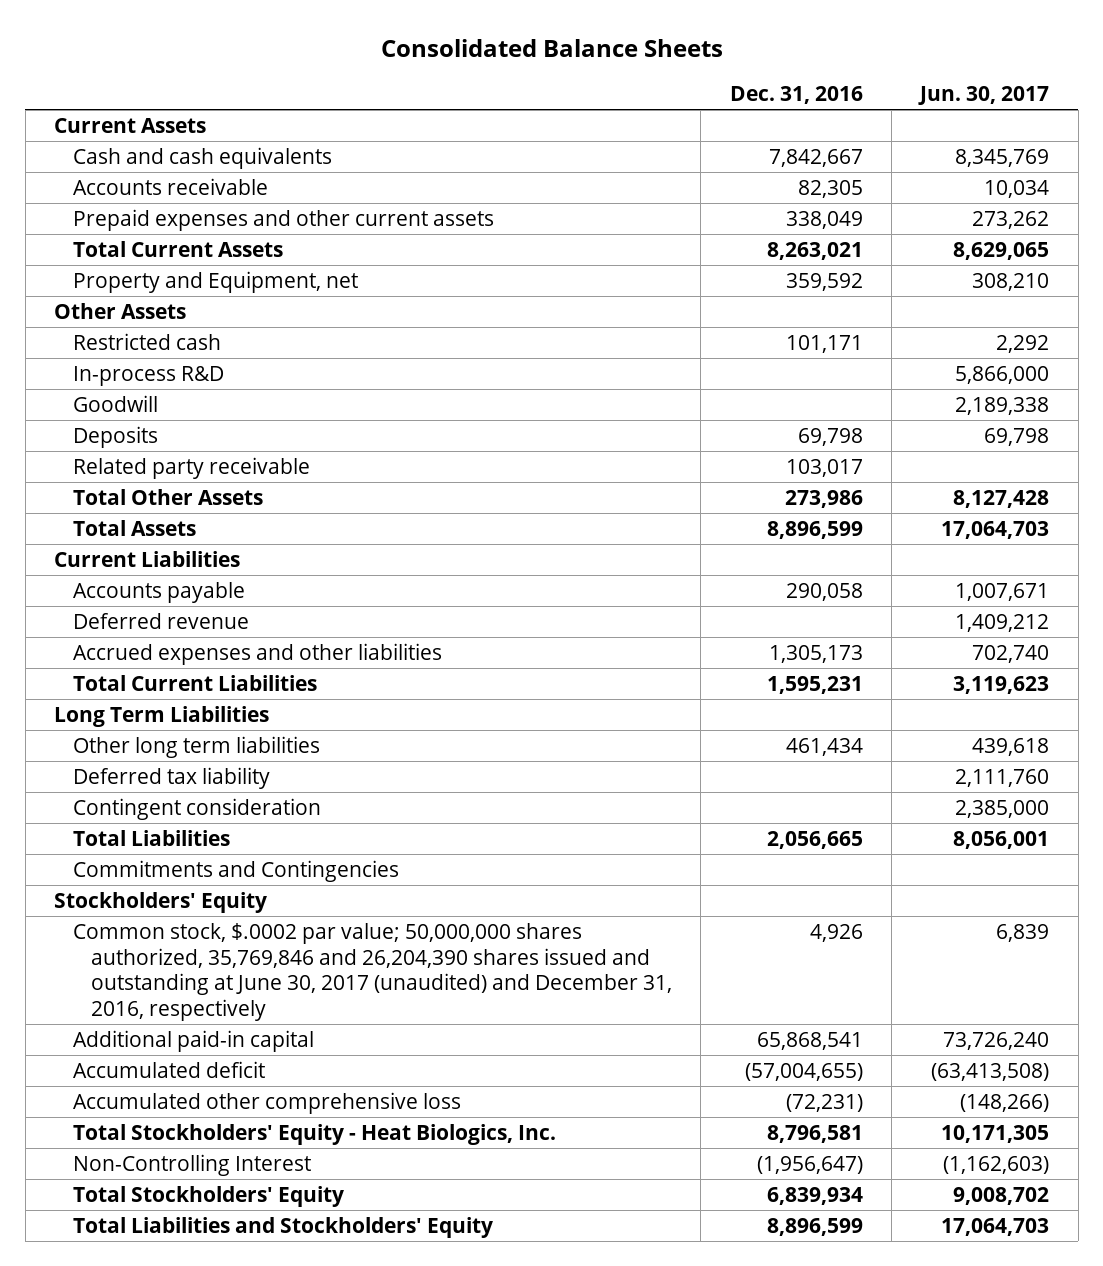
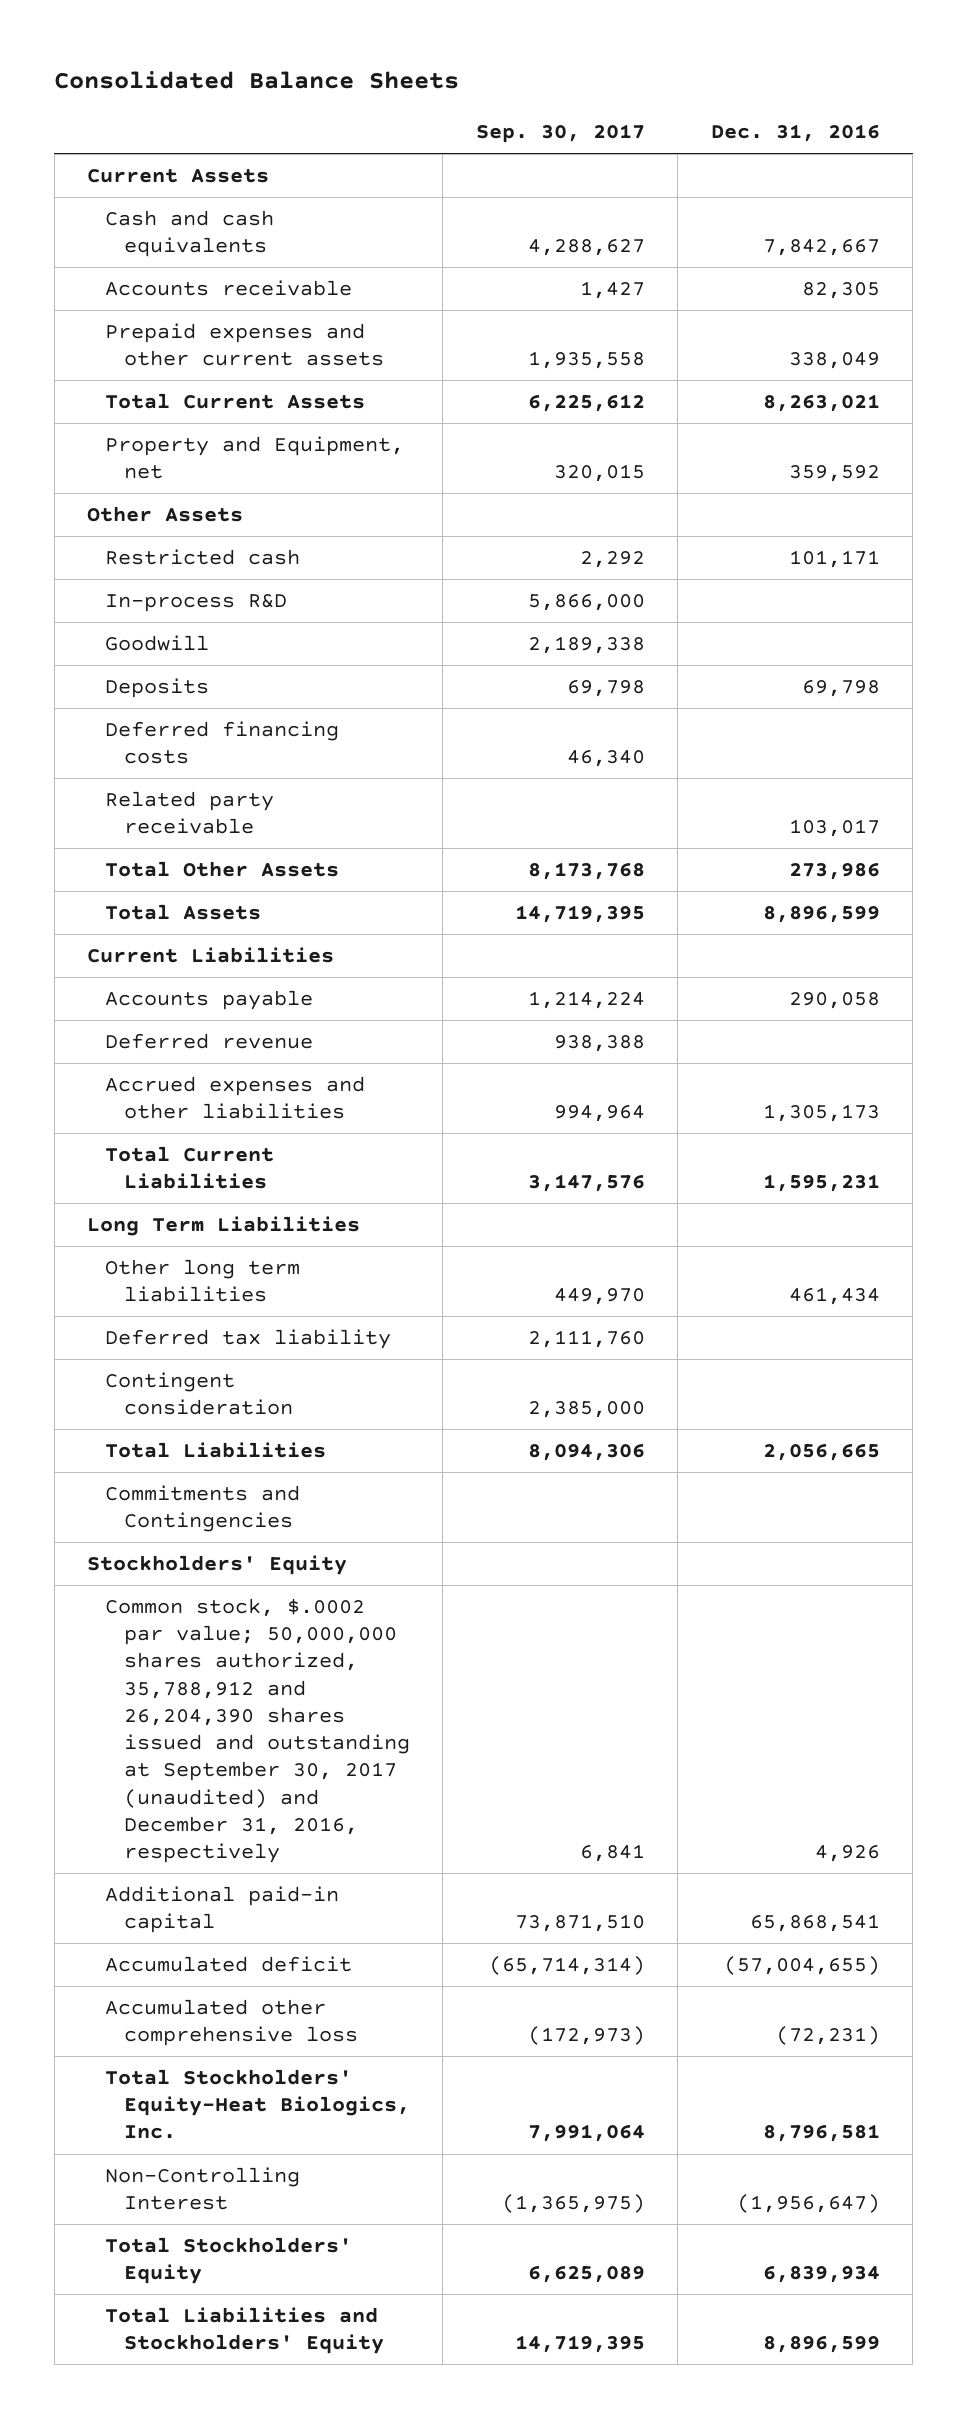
- | Dec. 31, 2016 | Jun. 30, 2017
+ | Sep. 30, 2017 | Dec. 31, 2016
+ Deferred financing costs | 46,340 |
- Common stock, $.0002 par value; 50,000,000 shares authorized, 35,769,846 and 26,204,390 shares issued and outstanding at June 30, 2017 (unaudited) and December 31, 2016, respectively | 4,926 | 6,839
+ Common stock, $.0002 par value; 50,000,000 shares authorized, 35,788,912 and 26,204,390 shares issued and outstanding at September 30, 2017 (unaudited) and December 31, 2016, respectively | 6,841 | 4,926
- Total Stockholders' Equity - Heat Biologics, Inc. | 8,796,581 | 10,171,305
+ Total Stockholders' Equity-Heat Biologics, Inc. | 7,991,064 | 8,796,581

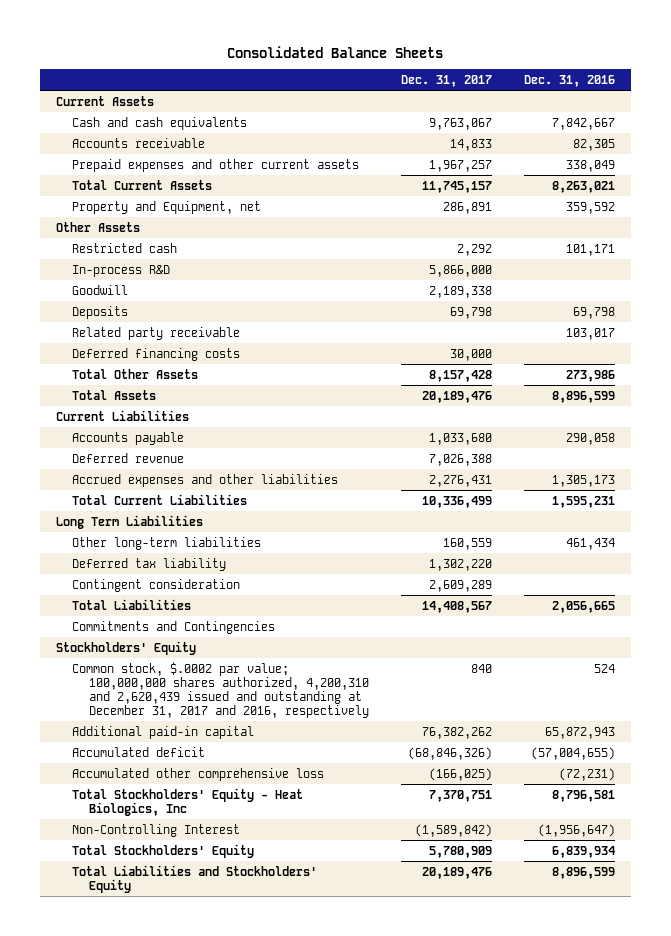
- | Sep. 30, 2017 | Dec. 31, 2016
+ | Dec. 31, 2017 | Dec. 31, 2016
moved down: Deferred financing costs | 30,000 |
- Other long term liabilities | 449,970 | 461,434
+ Other long-term liabilities | 160,559 | 461,434
- Common stock, $.0002 par value; 50,000,000 shares authorized, 35,788,912 and 26,204,390 shares issued and outstanding at September 30, 2017 (unaudited) and December 31, 2016, respectively | 6,841 | 4,926
- Additional paid-in capital | 73,871,510 | 65,868,541
+ Common stock, $.0002 par value; 100,000,000 shares authorized, 4,200,310 and 2,620,439 issued and outstanding at December 31, 2017 and 2016, respectively | 840 | 524
+ Additional paid-in capital | 76,382,262 | 65,872,943
- Total Stockholders' Equity-Heat Biologics, Inc. | 7,991,064 | 8,796,581
+ Total Stockholders' Equity - Heat Biologics, Inc | 7,370,751 | 8,796,581

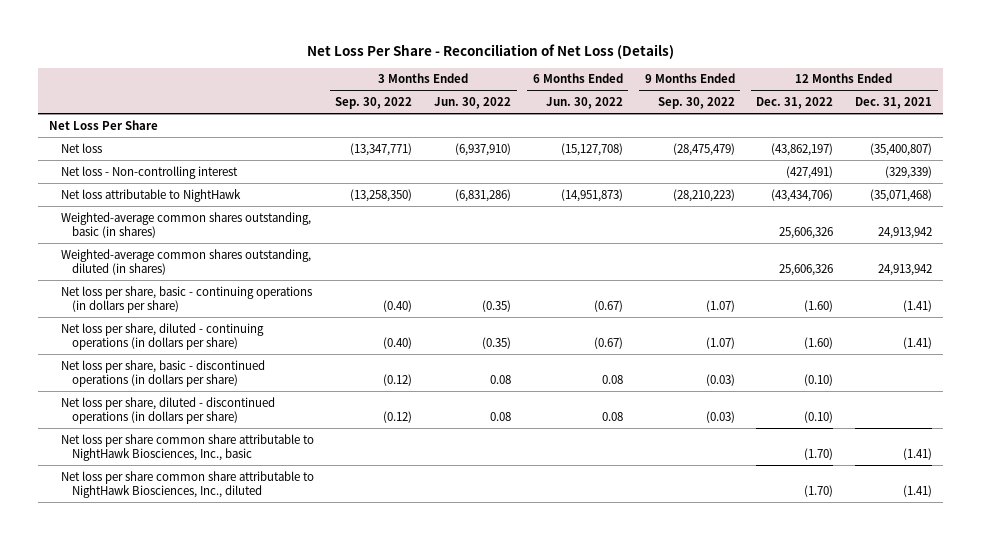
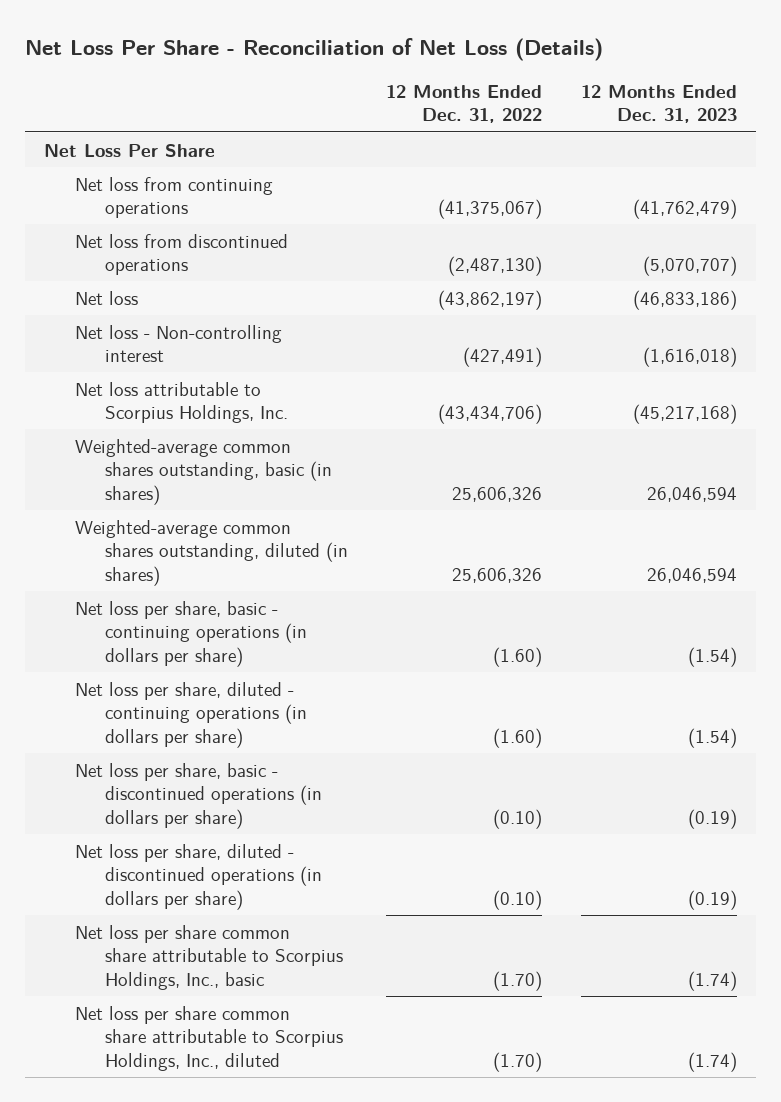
- | 3 Months Ended Sep. 30, 2022 | 3 Months Ended Jun. 30, 2022 | 6 Months Ended Jun. 30, 2022 | 9 Months Ended Sep. 30, 2022 | 12 Months Ended Dec. 31, 2022 | 12 Months Ended Dec. 31, 2021
+ | 12 Months Ended Dec. 31, 2022 | 12 Months Ended Dec. 31, 2023
+ Net loss from continuing operations | (41,375,067) | (41,762,479)
+ Net loss from discontinued operations | (2,487,130) | (5,070,707)
- Net loss attributable to NightHawk | (13,258,350) | (6,831,286) | (14,951,873) | (28,210,223) | (43,434,706) | (35,071,468)
+ Net loss attributable to Scorpius Holdings, Inc. | (43,434,706) | (45,217,168)
- Net loss per share common share attributable to NightHawk Biosciences, Inc., basic | | | | | (1.70) | (1.41)
- Net loss per share common share attributable to NightHawk Biosciences, Inc., diluted | | | | | (1.70) | (1.41)
+ Net loss per share common share attributable to Scorpius Holdings, Inc., basic | (1.70) | (1.74)
+ Net loss per share common share attributable to Scorpius Holdings, Inc., diluted | (1.70) | (1.74)

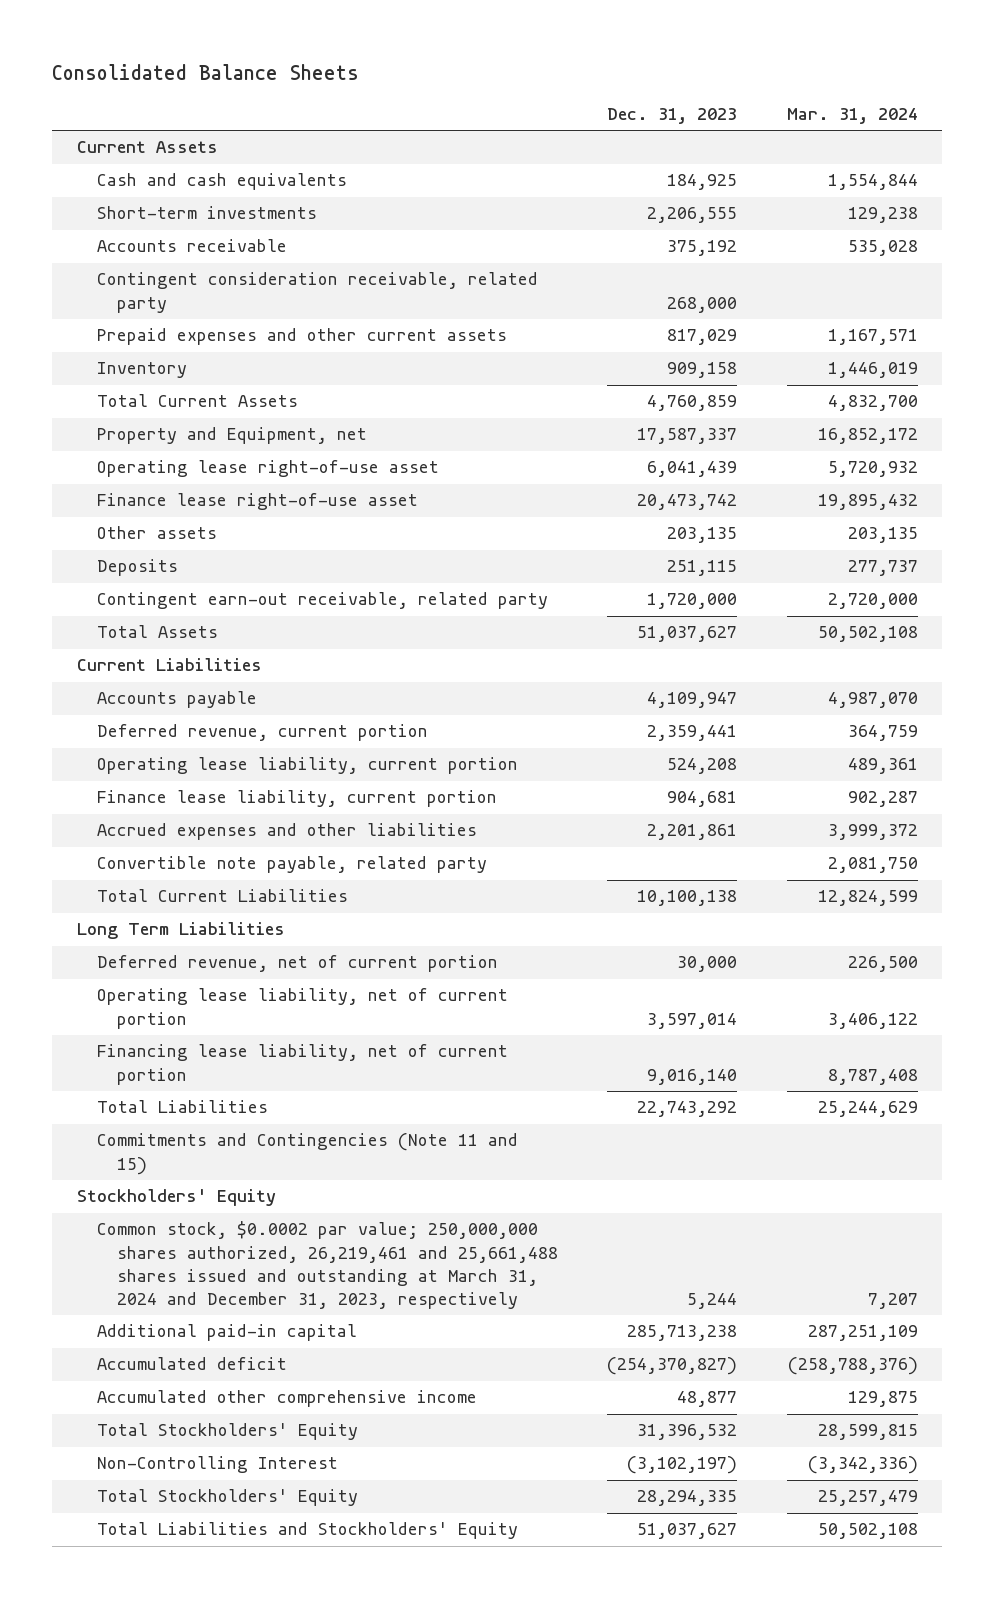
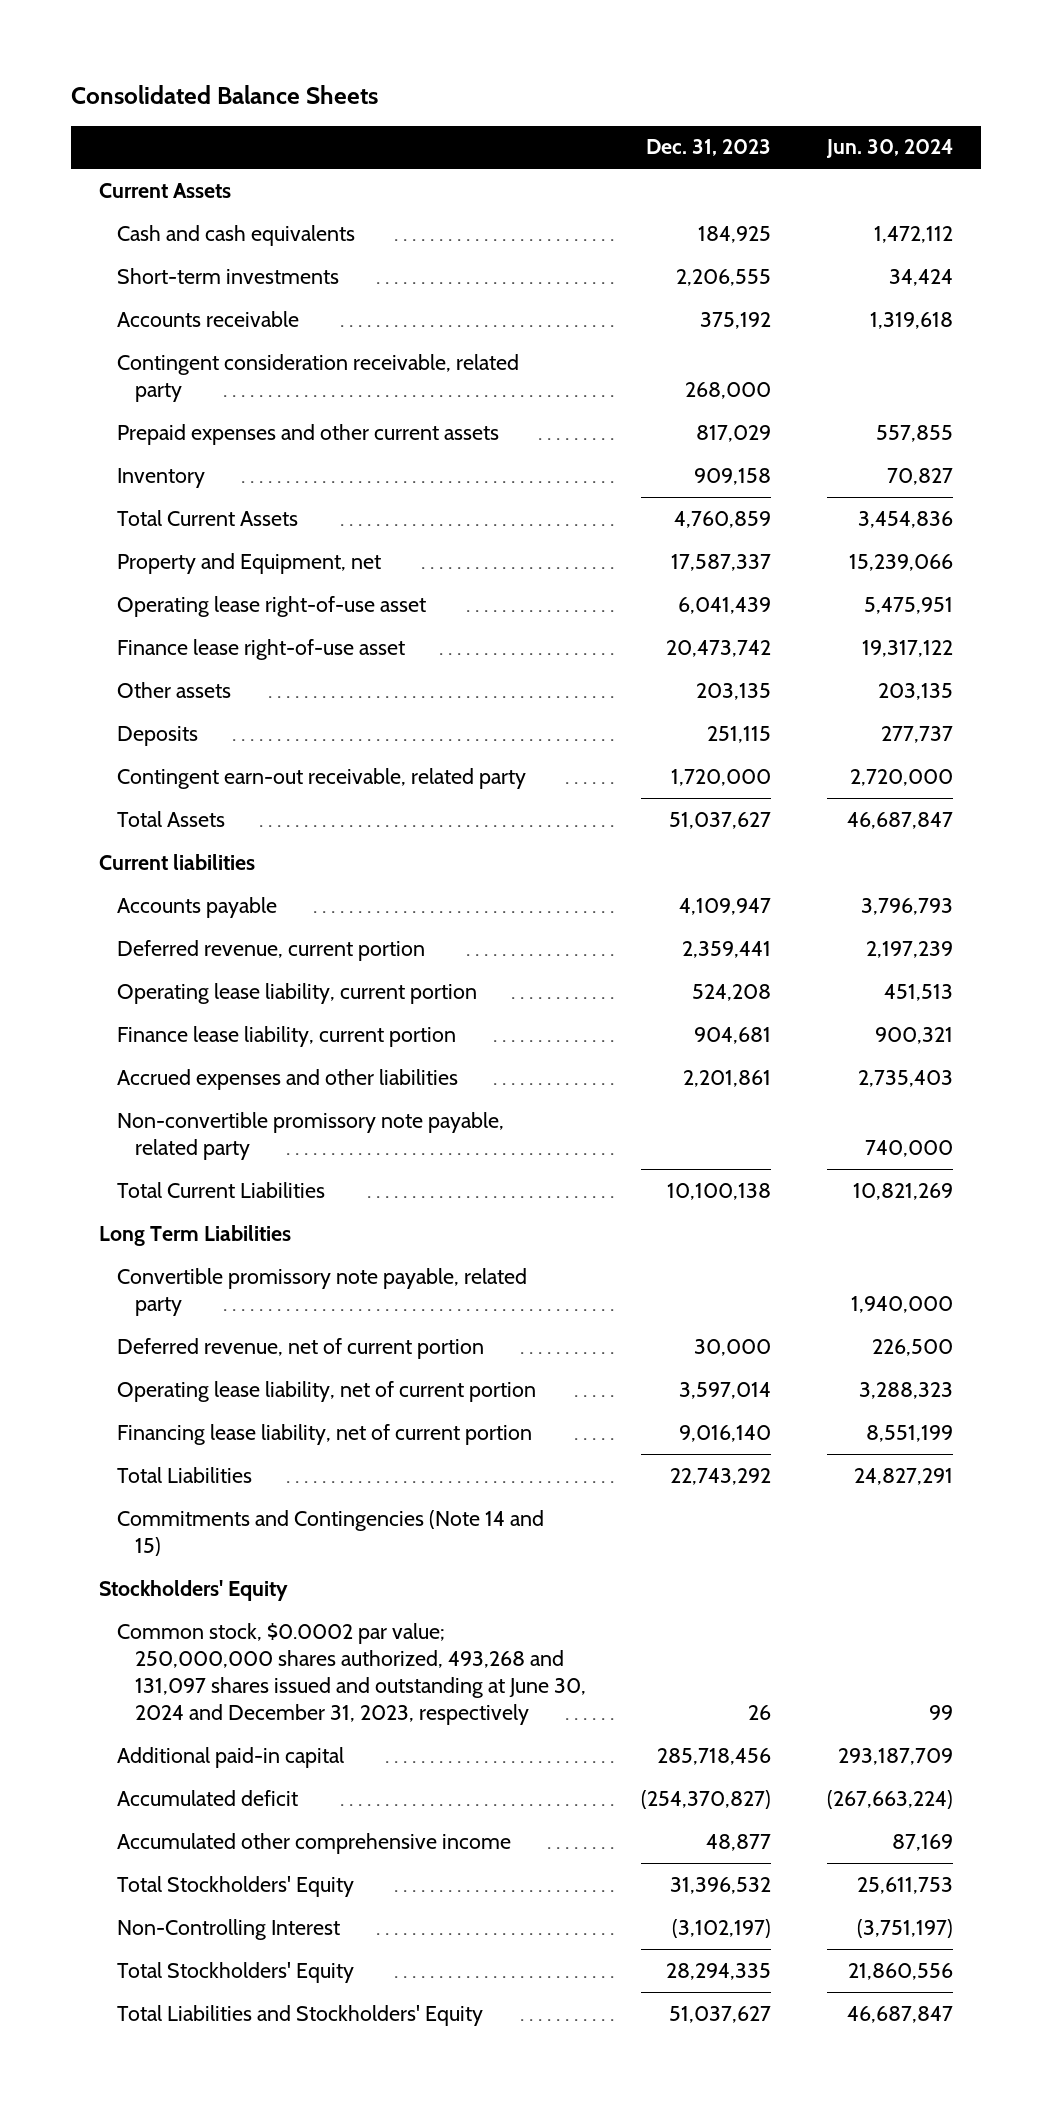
- | Dec. 31, 2023 | Mar. 31, 2024
+ | Dec. 31, 2023 | Jun. 30, 2024
- Current Liabilities
+ Current liabilities
- Convertible note payable, related party | | 2,081,750
+ Non-convertible promissory note payable, related party | | 740,000
+ Convertible promissory note payable, related party | | 1,940,000
- Commitments and Contingencies (Note 11 and 15)
+ Commitments and Contingencies (Note 14 and 15)
- Common stock, $0.0002 par value; 250,000,000 shares authorized, 26,219,461 and 25,661,488 shares issued and outstanding at March 31, 2024 and December 31, 2023, respectively | 5,244 | 7,207
- Additional paid-in capital | 285,713,238 | 287,251,109
+ Common stock, $0.0002 par value; 250,000,000 shares authorized, 493,268 and 131,097 shares issued and outstanding at June 30, 2024 and December 31, 2023, respectively | 26 | 99
+ Additional paid-in capital | 285,718,456 | 293,187,709

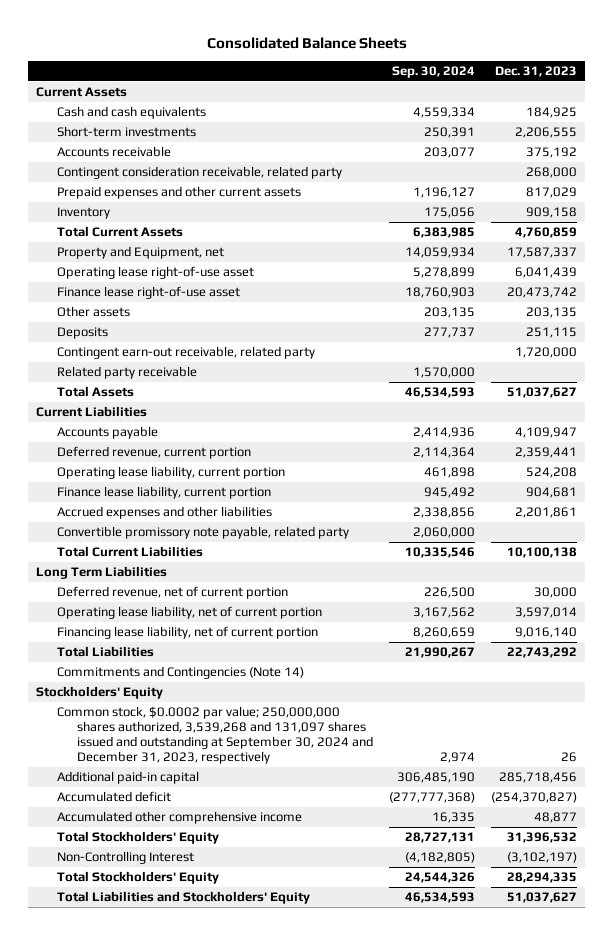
- | Dec. 31, 2023 | Jun. 30, 2024
+ | Sep. 30, 2024 | Dec. 31, 2023
+ Related party receivable | 1,570,000 |
- Current liabilities
+ Current Liabilities
- Non-convertible promissory note payable, related party | | 740,000
moved up: Convertible promissory note payable, related party | 2,060,000 |
- Commitments and Contingencies (Note 14 and 15)
+ Commitments and Contingencies (Note 14)
- Common stock, $0.0002 par value; 250,000,000 shares authorized, 493,268 and 131,097 shares issued and outstanding at June 30, 2024 and December 31, 2023, respectively | 26 | 99
+ Common stock, $0.0002 par value; 250,000,000 shares authorized, 3,539,268 and 131,097 shares issued and outstanding at September 30, 2024 and December 31, 2023, respectively | 2,974 | 26

